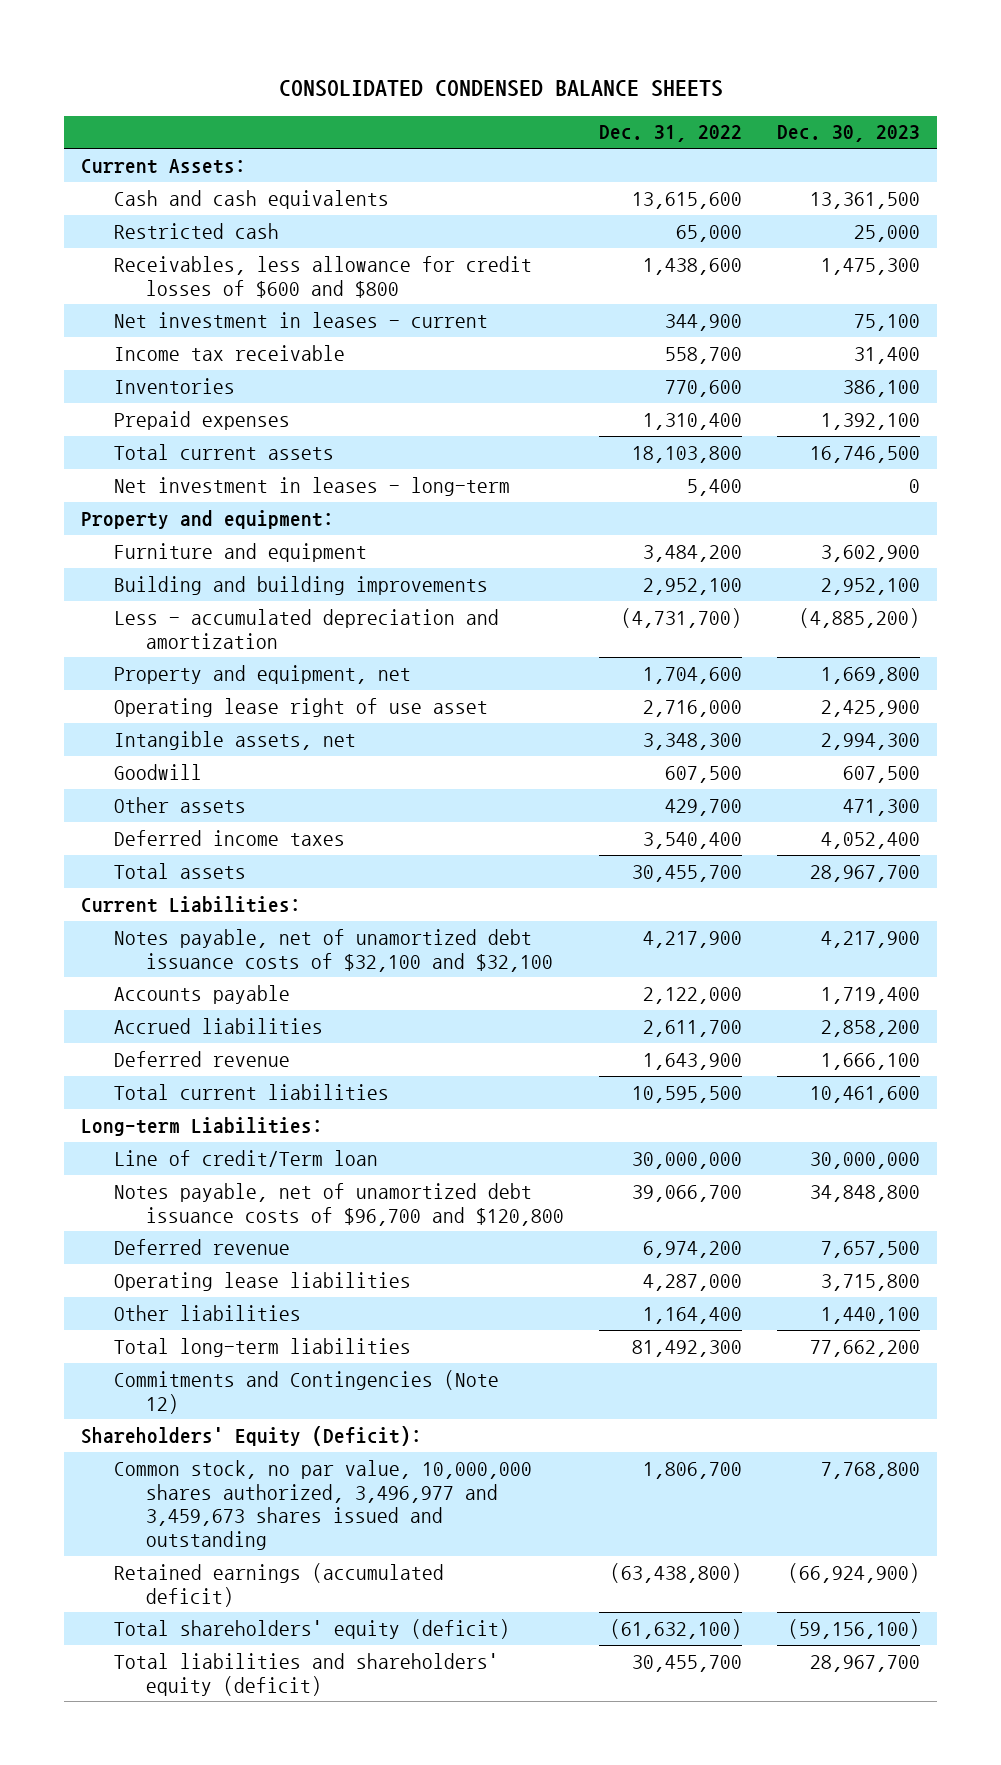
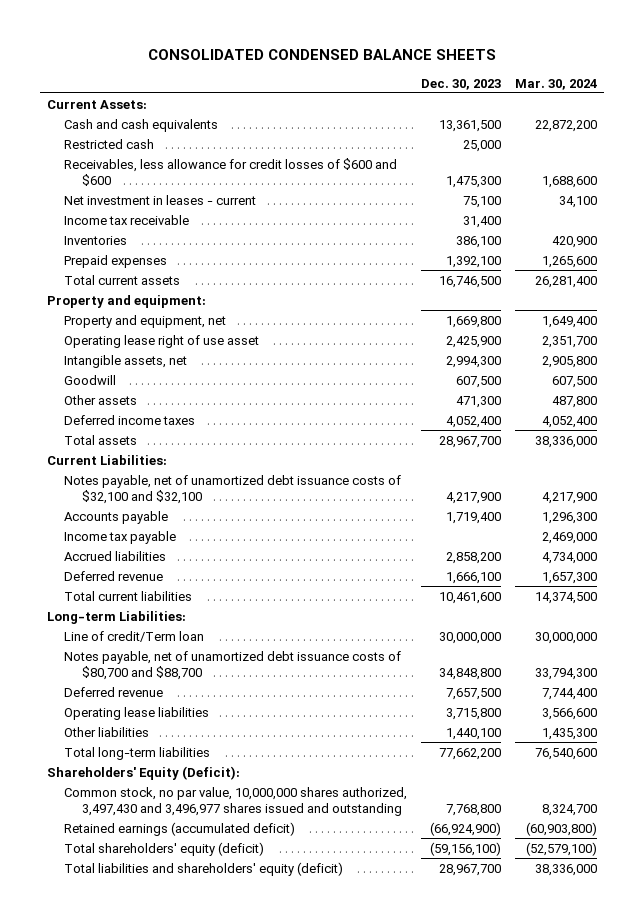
- | Dec. 31, 2022 | Dec. 30, 2023
+ | Dec. 30, 2023 | Mar. 30, 2024
- Receivables, less allowance for credit losses of $600 and $800 | 1,438,600 | 1,475,300
+ Receivables, less allowance for credit losses of $600 and $600 | 1,475,300 | 1,688,600
- Net investment in leases - long-term | 5,400 | 0
- Furniture and equipment | 3,484,200 | 3,602,900
- Building and building improvements | 2,952,100 | 2,952,100
- Less - accumulated depreciation and amortization | (4,731,700) | (4,885,200)
+ Income tax payable | | 2,469,000
- Notes payable, net of unamortized debt issuance costs of $96,700 and $120,800 | 39,066,700 | 34,848,800
+ Notes payable, net of unamortized debt issuance costs of $80,700 and $88,700 | 34,848,800 | 33,794,300
- Commitments and Contingencies (Note 12)
- Common stock, no par value, 10,000,000 shares authorized, 3,496,977 and 3,459,673 shares issued and outstanding | 1,806,700 | 7,768,800
+ Common stock, no par value, 10,000,000 shares authorized, 3,497,430 and 3,496,977 shares issued and outstanding | 7,768,800 | 8,324,700

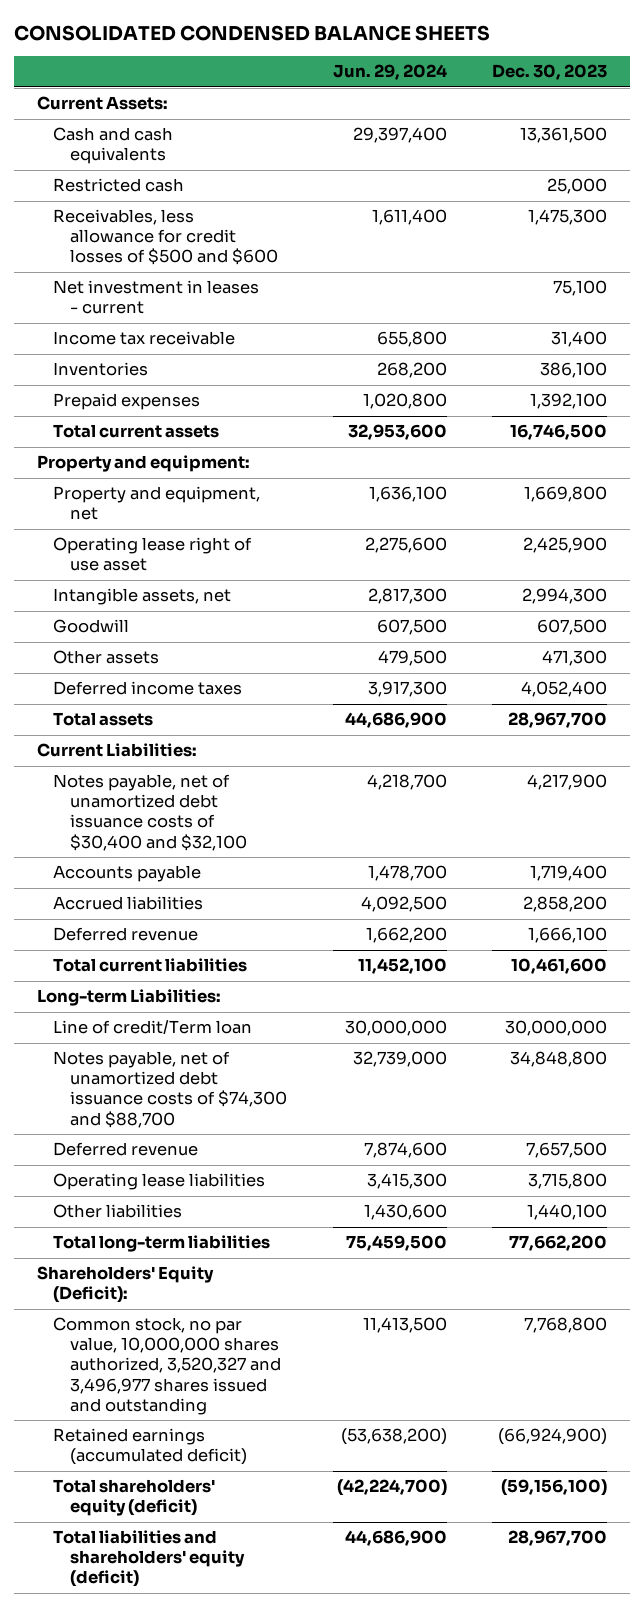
- | Dec. 30, 2023 | Mar. 30, 2024
+ | Jun. 29, 2024 | Dec. 30, 2023
- Receivables, less allowance for credit losses of $600 and $600 | 1,475,300 | 1,688,600
+ Receivables, less allowance for credit losses of $500 and $600 | 1,611,400 | 1,475,300
- Notes payable, net of unamortized debt issuance costs of $32,100 and $32,100 | 4,217,900 | 4,217,900
+ Notes payable, net of unamortized debt issuance costs of $30,400 and $32,100 | 4,218,700 | 4,217,900
- Income tax payable | | 2,469,000
- Notes payable, net of unamortized debt issuance costs of $80,700 and $88,700 | 34,848,800 | 33,794,300
+ Notes payable, net of unamortized debt issuance costs of $74,300 and $88,700 | 32,739,000 | 34,848,800
- Common stock, no par value, 10,000,000 shares authorized, 3,497,430 and 3,496,977 shares issued and outstanding | 7,768,800 | 8,324,700
+ Common stock, no par value, 10,000,000 shares authorized, 3,520,327 and 3,496,977 shares issued and outstanding | 11,413,500 | 7,768,800

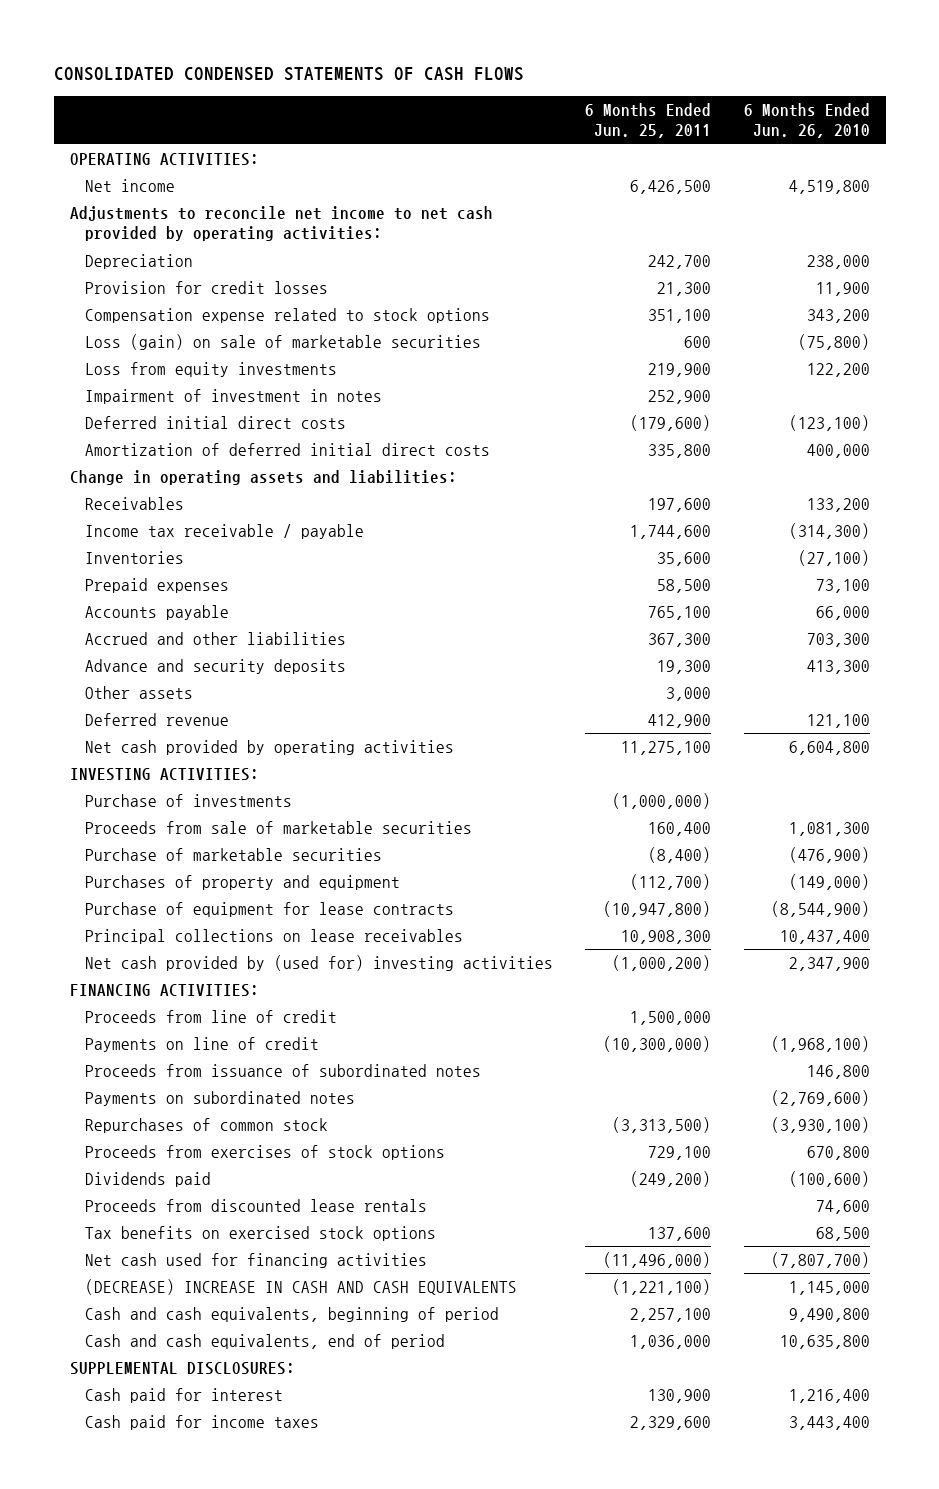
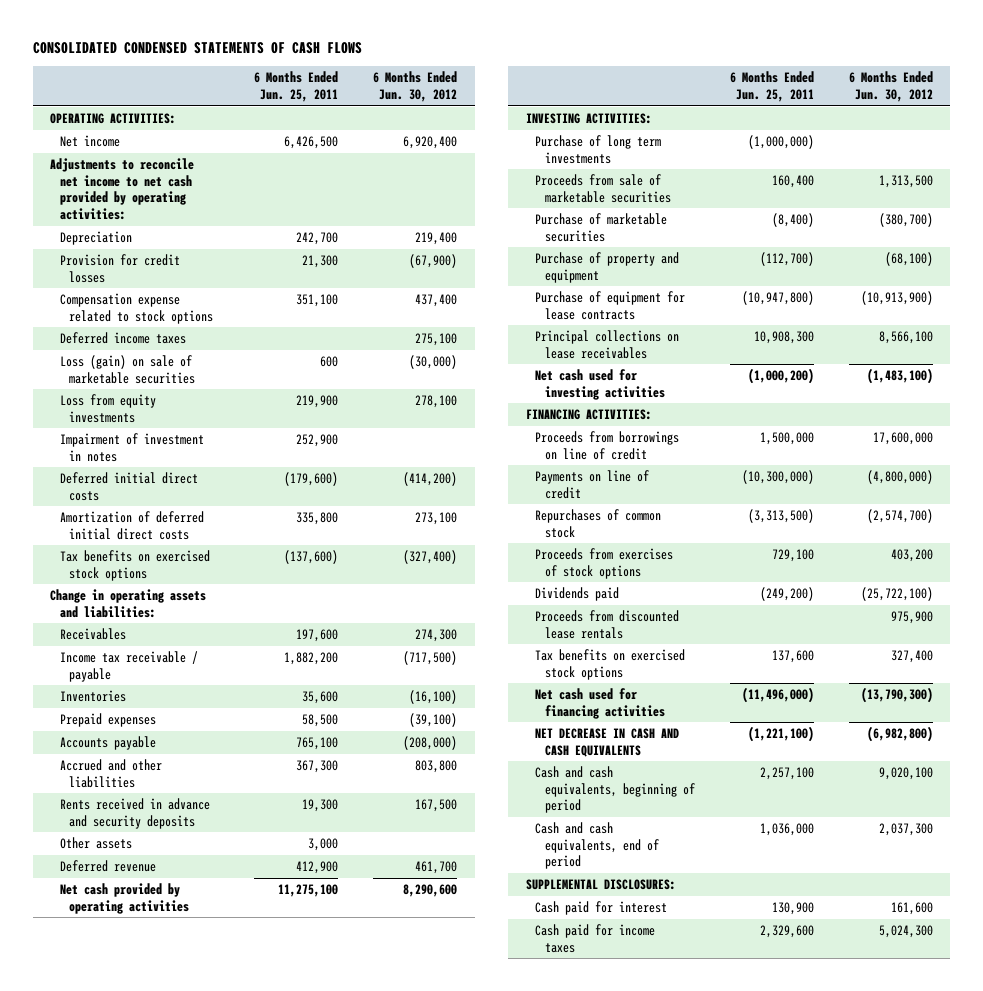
- | 6 Months Ended Jun. 25, 2011 | 6 Months Ended Jun. 26, 2010
+ | 6 Months Ended Jun. 25, 2011 | 6 Months Ended Jun. 30, 2012
+ Deferred income taxes | | 275,100
+ Tax benefits on exercised stock options | (137,600) | (327,400)
- Income tax receivable / payable | 1,744,600 | (314,300)
+ Income tax receivable / payable | 1,882,200 | (717,500)
- Advance and security deposits | 19,300 | 413,300
+ Rents received in advance and security deposits | 19,300 | 167,500
- Purchase of investments | (1,000,000) |
+ Purchase of long term investments | (1,000,000) |
- Purchases of property and equipment | (112,700) | (149,000)
+ Purchase of property and equipment | (112,700) | (68,100)
- Net cash provided by (used for) investing activities | (1,000,200) | 2,347,900
+ Net cash used for investing activities | (1,000,200) | (1,483,100)
- Proceeds from line of credit | 1,500,000 |
+ Proceeds from borrowings on line of credit | 1,500,000 | 17,600,000
- Proceeds from issuance of subordinated notes | | 146,800
- Payments on subordinated notes | | (2,769,600)
- (DECREASE) INCREASE IN CASH AND CASH EQUIVALENTS | (1,221,100) | 1,145,000
+ NET DECREASE IN CASH AND CASH EQUIVALENTS | (1,221,100) | (6,982,800)

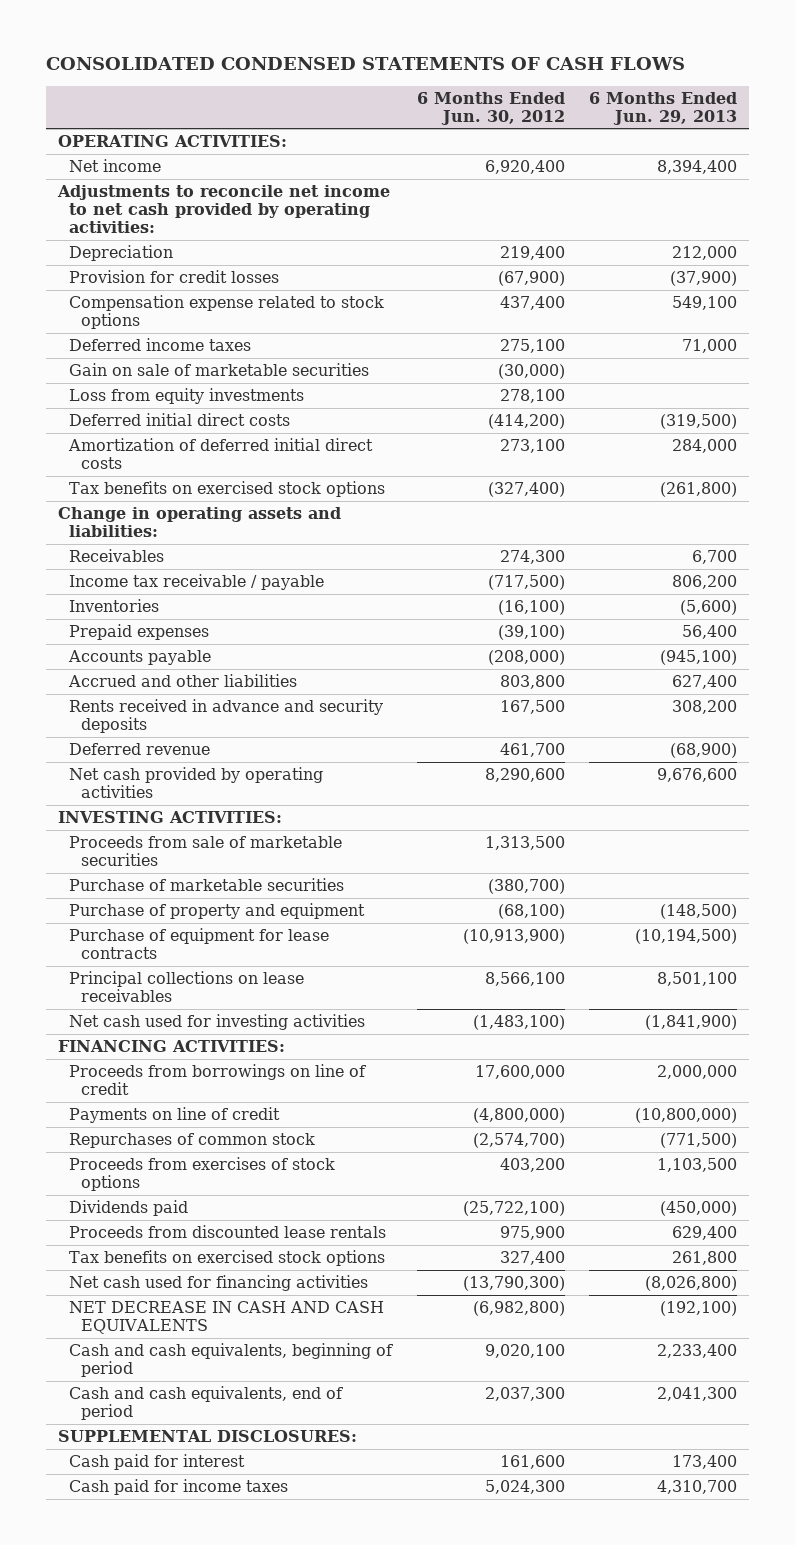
- | 6 Months Ended Jun. 25, 2011 | 6 Months Ended Jun. 30, 2012
+ | 6 Months Ended Jun. 30, 2012 | 6 Months Ended Jun. 29, 2013
- Loss (gain) on sale of marketable securities | 600 | (30,000)
+ Gain on sale of marketable securities | (30,000) |
- Impairment of investment in notes | 252,900 |
- Other assets | 3,000 |
- Purchase of long term investments | (1,000,000) |

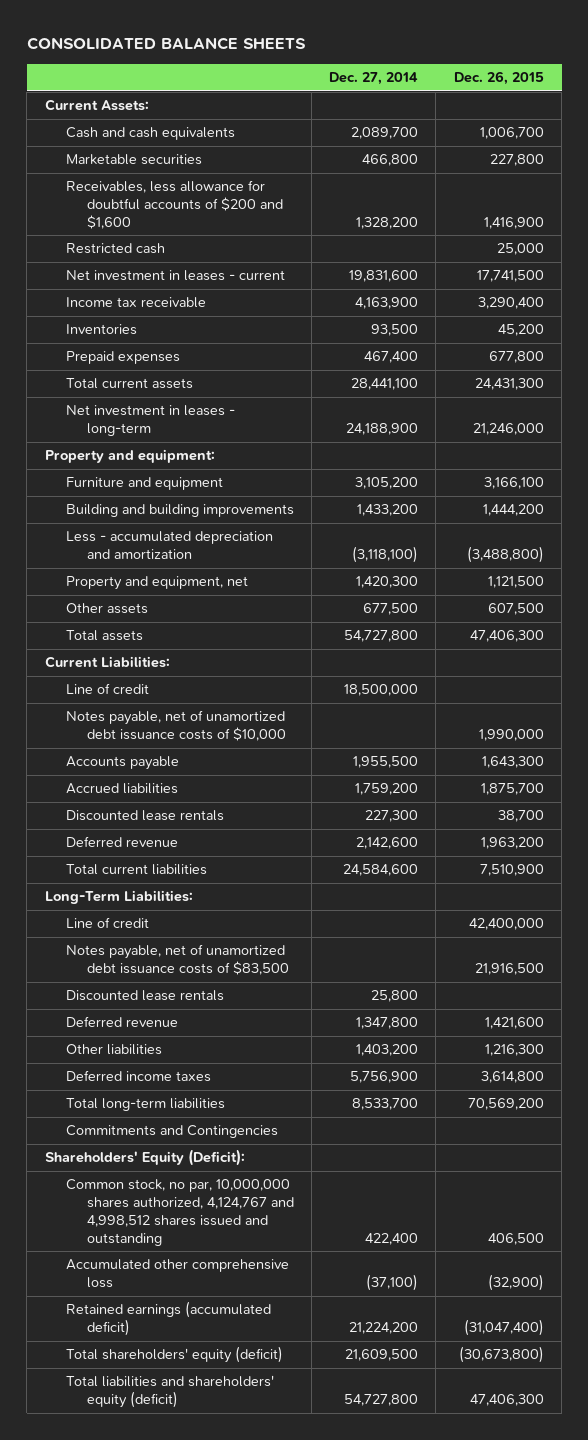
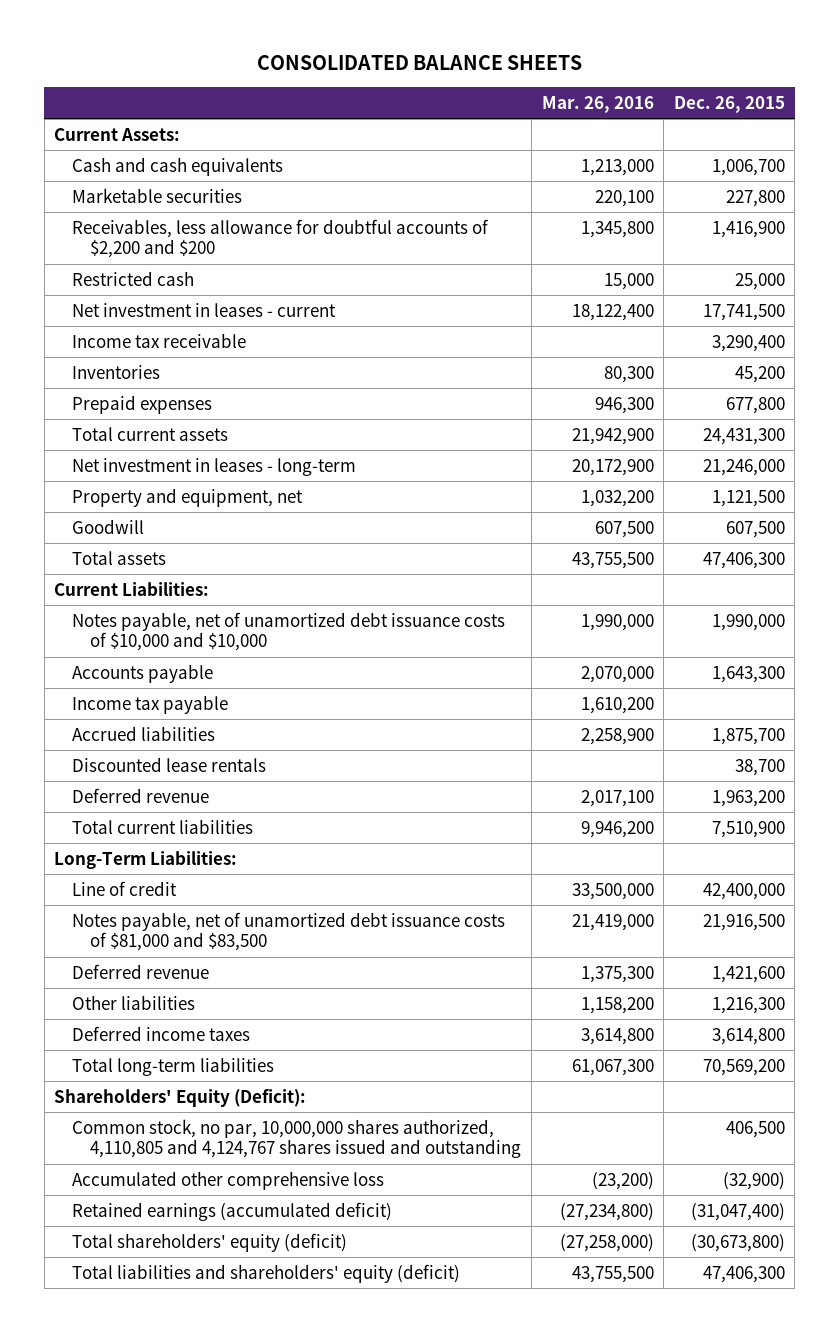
- | Dec. 27, 2014 | Dec. 26, 2015
+ | Mar. 26, 2016 | Dec. 26, 2015
- Receivables, less allowance for doubtful accounts of $200 and $1,600 | 1,328,200 | 1,416,900
+ Receivables, less allowance for doubtful accounts of $2,200 and $200 | 1,345,800 | 1,416,900
- Property and equipment:
- Furniture and equipment | 3,105,200 | 3,166,100
- Building and building improvements | 1,433,200 | 1,444,200
- Less - accumulated depreciation and amortization | (3,118,100) | (3,488,800)
- Other assets | 677,500 | 607,500
+ Goodwill | 607,500 | 607,500
- Line of credit | 18,500,000 |
- Notes payable, net of unamortized debt issuance costs of $10,000 | | 1,990,000
+ Notes payable, net of unamortized debt issuance costs of $10,000 and $10,000 | 1,990,000 | 1,990,000
+ Income tax payable | 1,610,200 |
- Notes payable, net of unamortized debt issuance costs of $83,500 | | 21,916,500
- Discounted lease rentals | 25,800 |
+ Notes payable, net of unamortized debt issuance costs of $81,000 and $83,500 | 21,419,000 | 21,916,500
- Commitments and Contingencies
- Common stock, no par, 10,000,000 shares authorized, 4,124,767 and 4,998,512 shares issued and outstanding | 422,400 | 406,500
+ Common stock, no par, 10,000,000 shares authorized, 4,110,805 and 4,124,767 shares issued and outstanding | | 406,500

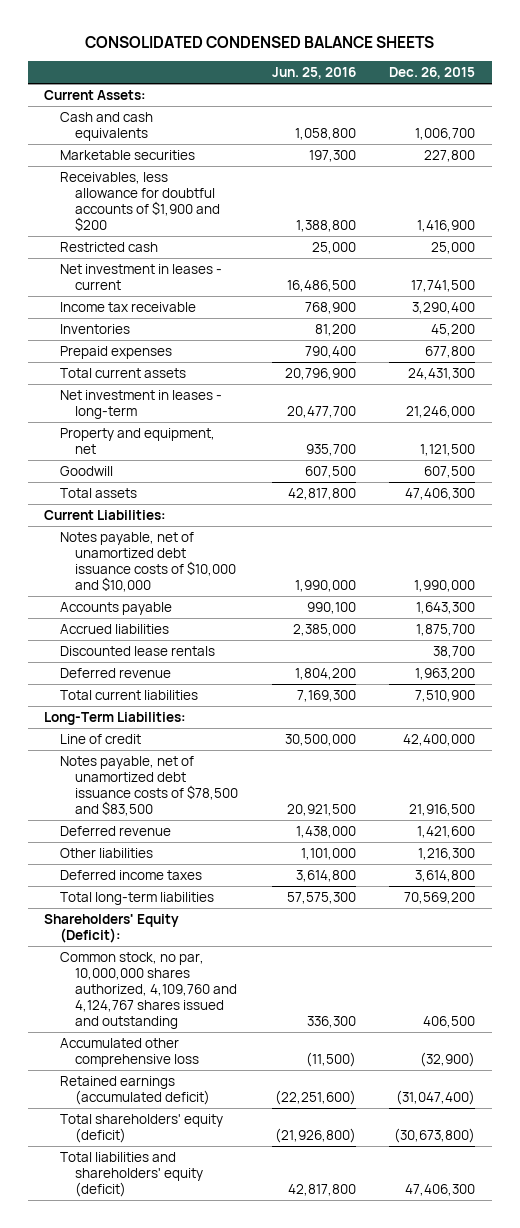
- CONSOLIDATED BALANCE SHEETS
+ CONSOLIDATED CONDENSED BALANCE SHEETS
- | Mar. 26, 2016 | Dec. 26, 2015
+ | Jun. 25, 2016 | Dec. 26, 2015
- Receivables, less allowance for doubtful accounts of $2,200 and $200 | 1,345,800 | 1,416,900
+ Receivables, less allowance for doubtful accounts of $1,900 and $200 | 1,388,800 | 1,416,900
- Income tax payable | 1,610,200 |
- Notes payable, net of unamortized debt issuance costs of $81,000 and $83,500 | 21,419,000 | 21,916,500
+ Notes payable, net of unamortized debt issuance costs of $78,500 and $83,500 | 20,921,500 | 21,916,500
- Common stock, no par, 10,000,000 shares authorized, 4,110,805 and 4,124,767 shares issued and outstanding | | 406,500
+ Common stock, no par, 10,000,000 shares authorized, 4,109,760 and 4,124,767 shares issued and outstanding | 336,300 | 406,500

